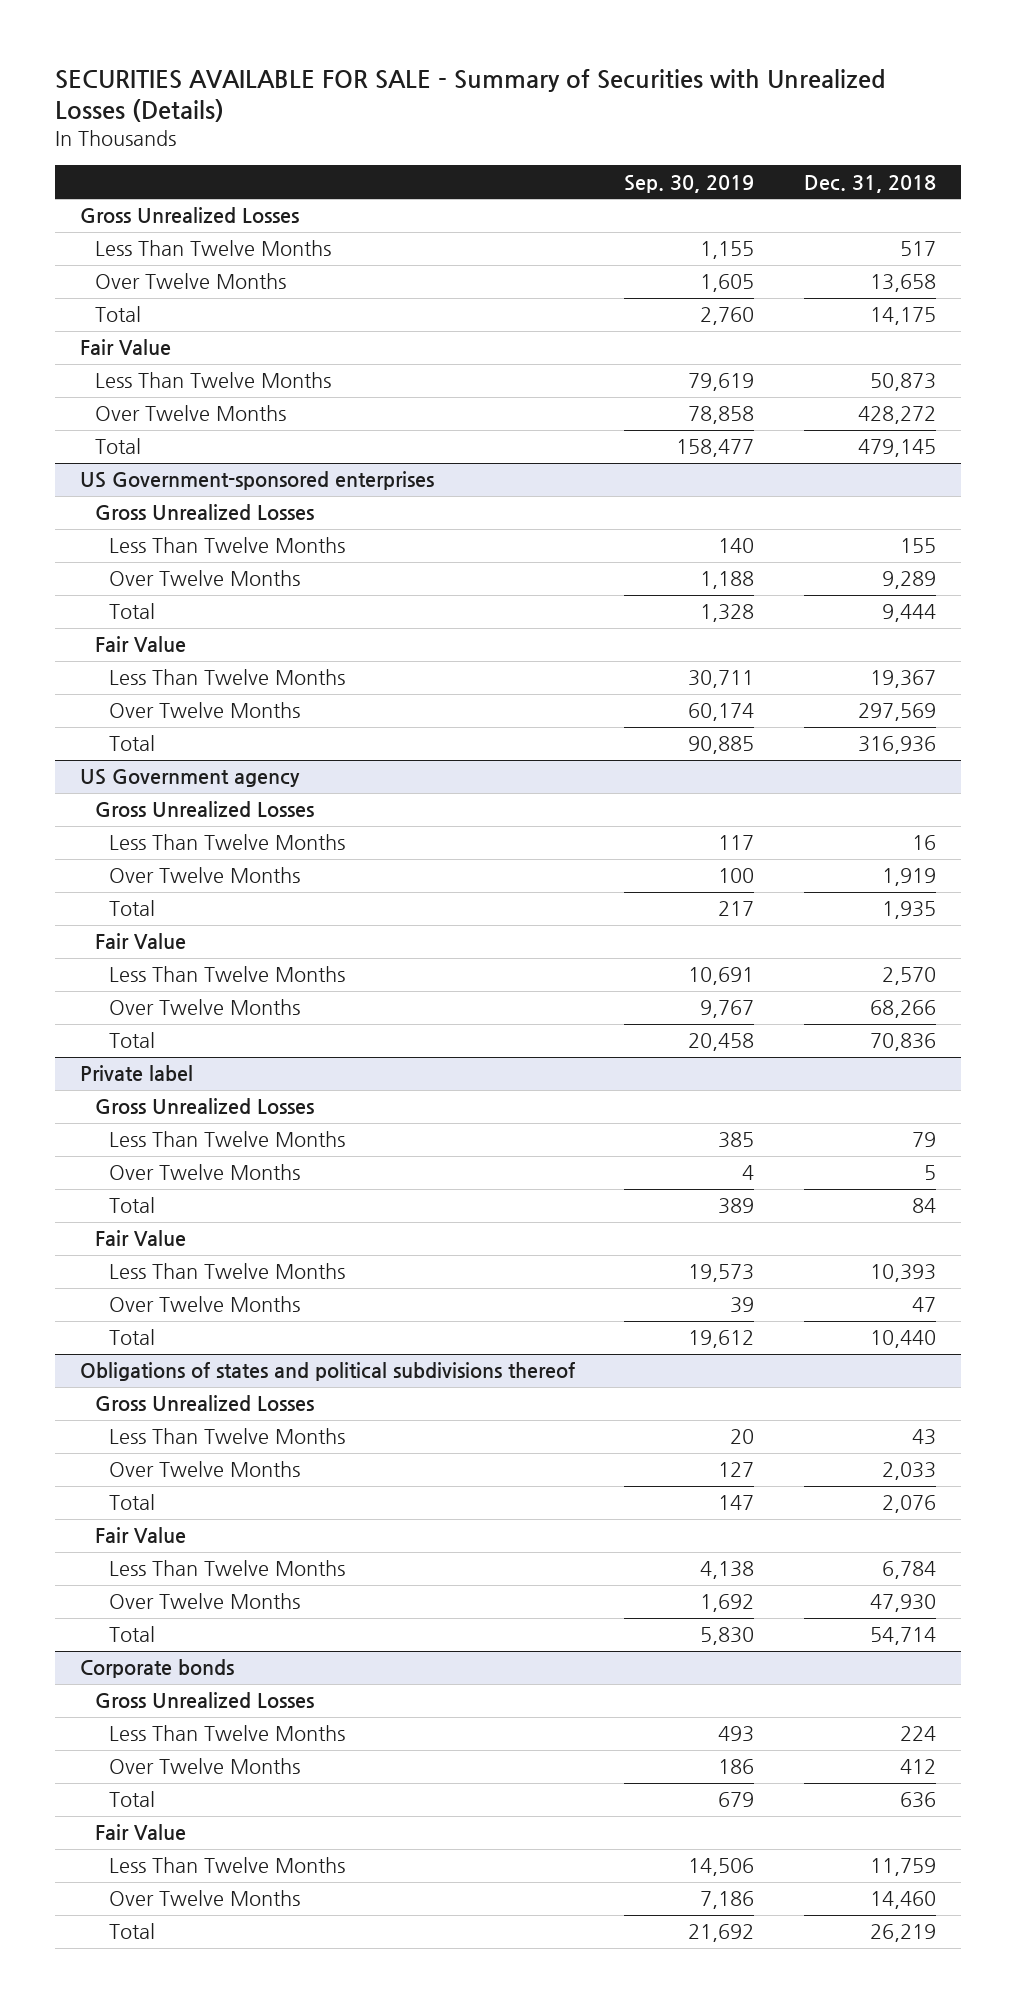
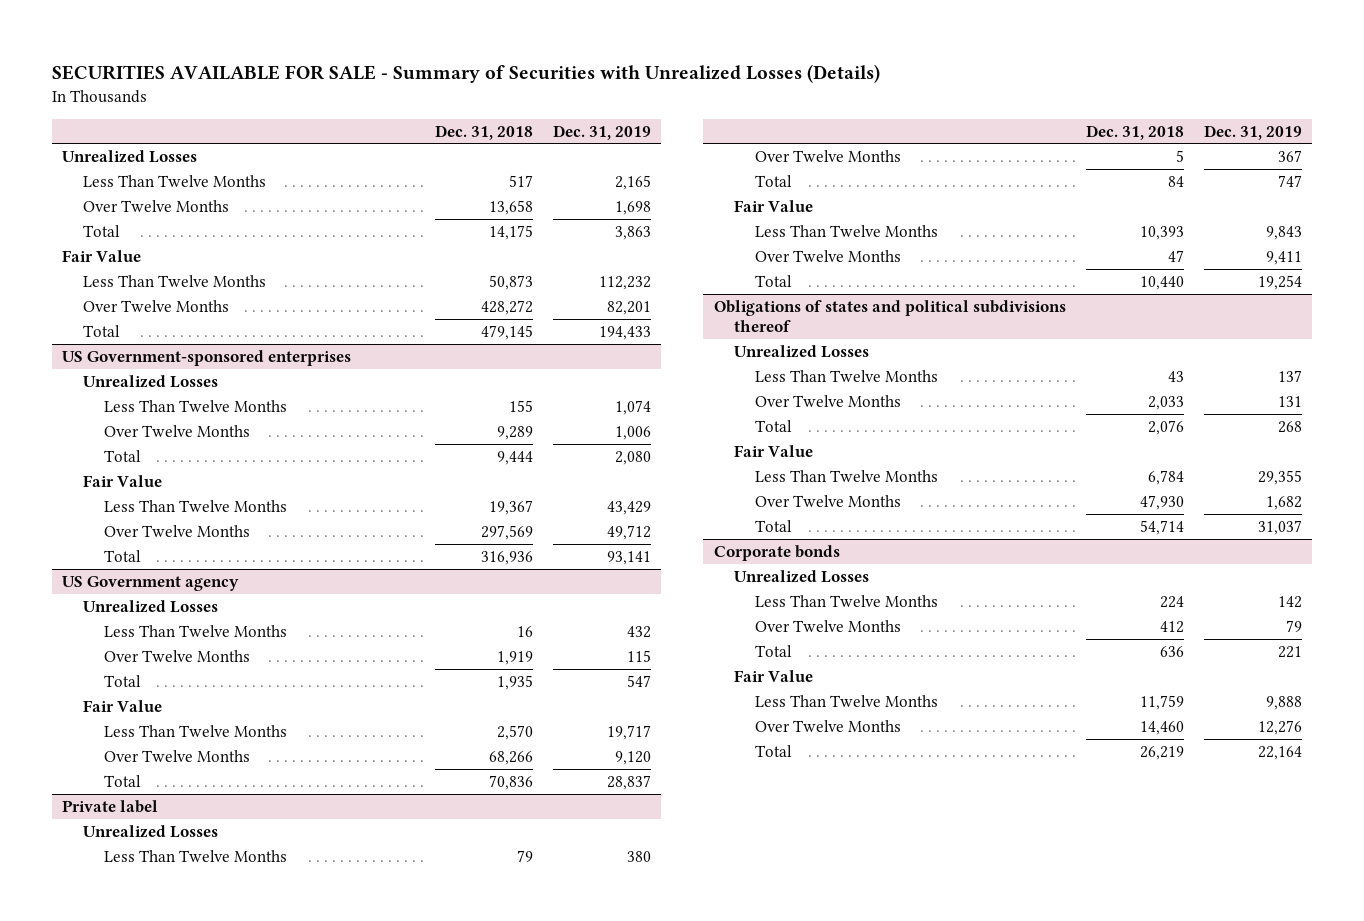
- | Sep. 30, 2019 | Dec. 31, 2018
+ | Dec. 31, 2018 | Dec. 31, 2019
- Gross Unrealized Losses
+ Unrealized Losses
@ US Government-sponsored enterprises
- Gross Unrealized Losses
+ Unrealized Losses
@ US Government agency
- Gross Unrealized Losses
+ Unrealized Losses
@ Private label
- Gross Unrealized Losses
+ Unrealized Losses
@ Obligations of states and political subdivisions thereof
- Gross Unrealized Losses
+ Unrealized Losses
@ Corporate bonds
- Gross Unrealized Losses
+ Unrealized Losses

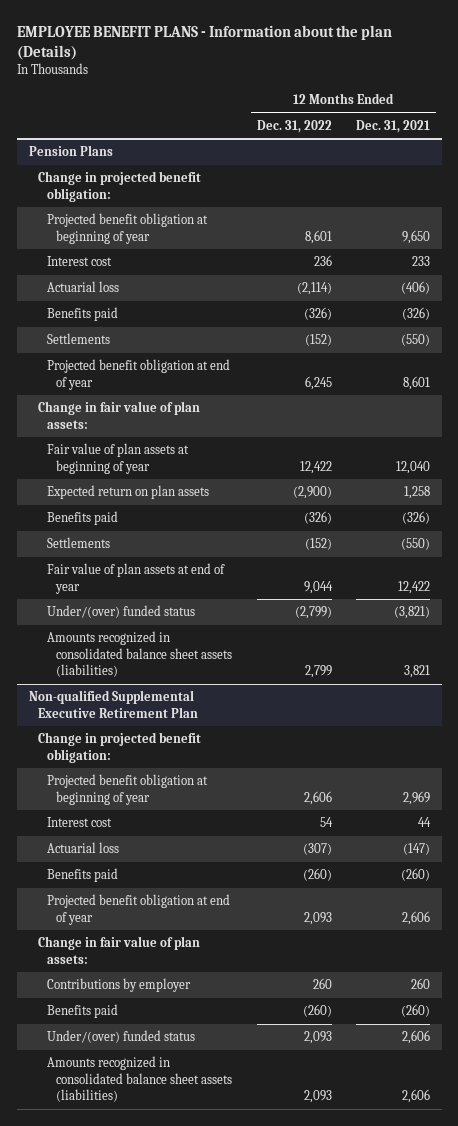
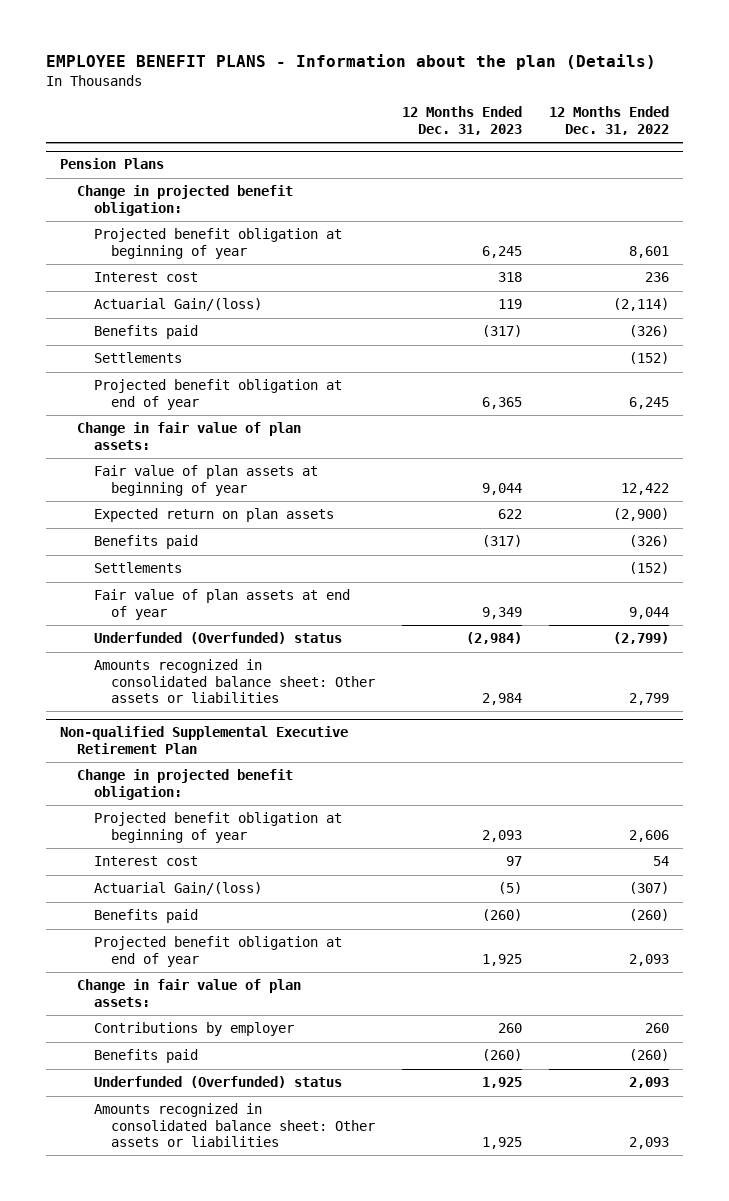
- | 12 Months Ended Dec. 31, 2022 | 12 Months Ended Dec. 31, 2021
+ | 12 Months Ended Dec. 31, 2023 | 12 Months Ended Dec. 31, 2022
@ Pension Plans
- Actuarial loss | (2,114) | (406)
+ Actuarial Gain/(loss) | 119 | (2,114)
- Under/(over) funded status | (2,799) | (3,821)
- Amounts recognized in consolidated balance sheet assets (liabilities) | 2,799 | 3,821
+ Underfunded (Overfunded) status | (2,984) | (2,799)
+ Amounts recognized in consolidated balance sheet: Other assets or liabilities | 2,984 | 2,799
@ Non-qualified Supplemental Executive Retirement Plan
- Actuarial loss | (307) | (147)
+ Actuarial Gain/(loss) | (5) | (307)
- Under/(over) funded status | 2,093 | 2,606
- Amounts recognized in consolidated balance sheet assets (liabilities) | 2,093 | 2,606
+ Underfunded (Overfunded) status | 1,925 | 2,093
+ Amounts recognized in consolidated balance sheet: Other assets or liabilities | 1,925 | 2,093

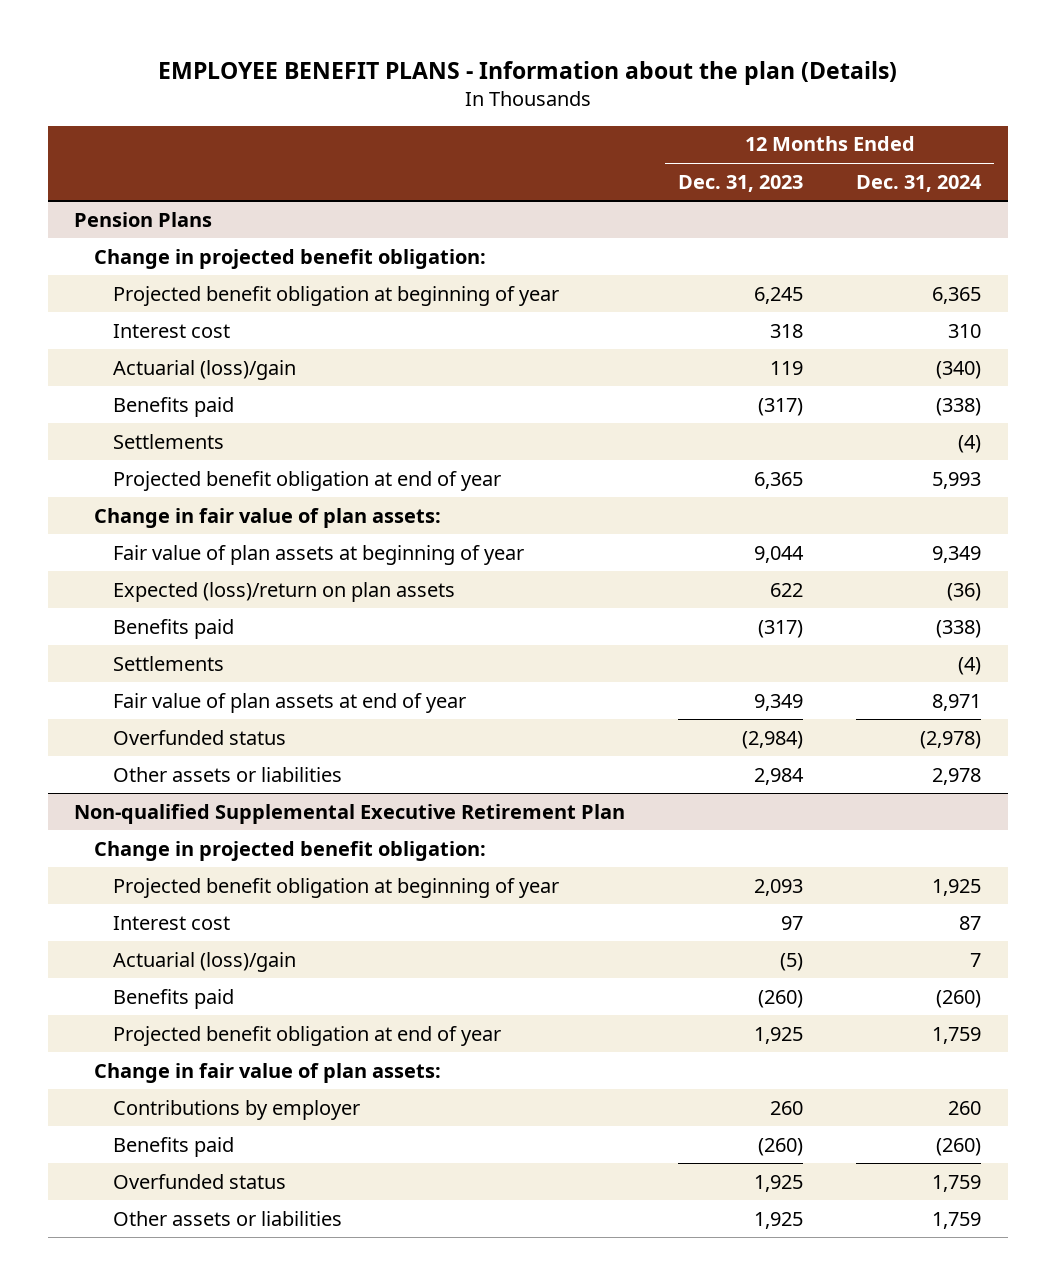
- | 12 Months Ended Dec. 31, 2023 | 12 Months Ended Dec. 31, 2022
+ | 12 Months Ended Dec. 31, 2023 | 12 Months Ended Dec. 31, 2024
@ Pension Plans
- Actuarial Gain/(loss) | 119 | (2,114)
+ Actuarial (loss)/gain | 119 | (340)
- Expected return on plan assets | 622 | (2,900)
+ Expected (loss)/return on plan assets | 622 | (36)
- Underfunded (Overfunded) status | (2,984) | (2,799)
- Amounts recognized in consolidated balance sheet: Other assets or liabilities | 2,984 | 2,799
+ Overfunded status | (2,984) | (2,978)
+ Other assets or liabilities | 2,984 | 2,978
@ Non-qualified Supplemental Executive Retirement Plan
- Actuarial Gain/(loss) | (5) | (307)
+ Actuarial (loss)/gain | (5) | 7
- Underfunded (Overfunded) status | 1,925 | 2,093
- Amounts recognized in consolidated balance sheet: Other assets or liabilities | 1,925 | 2,093
+ Overfunded status | 1,925 | 1,759
+ Other assets or liabilities | 1,925 | 1,759

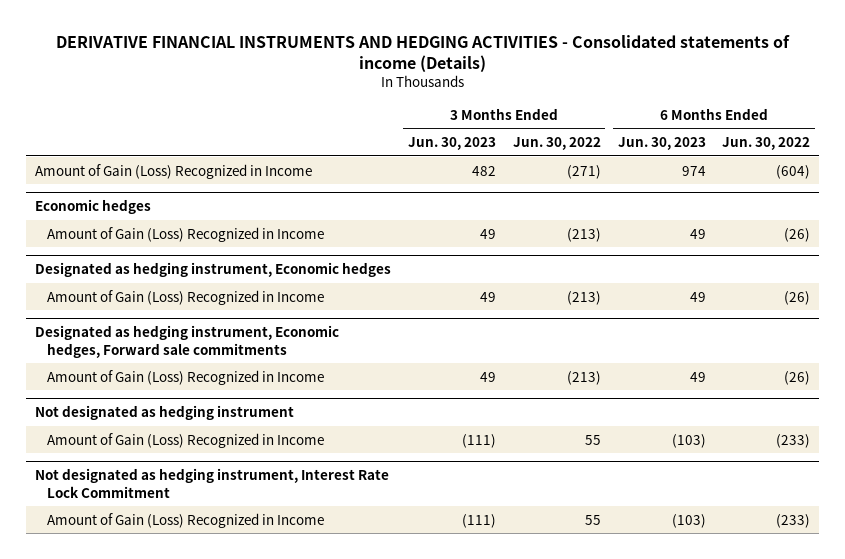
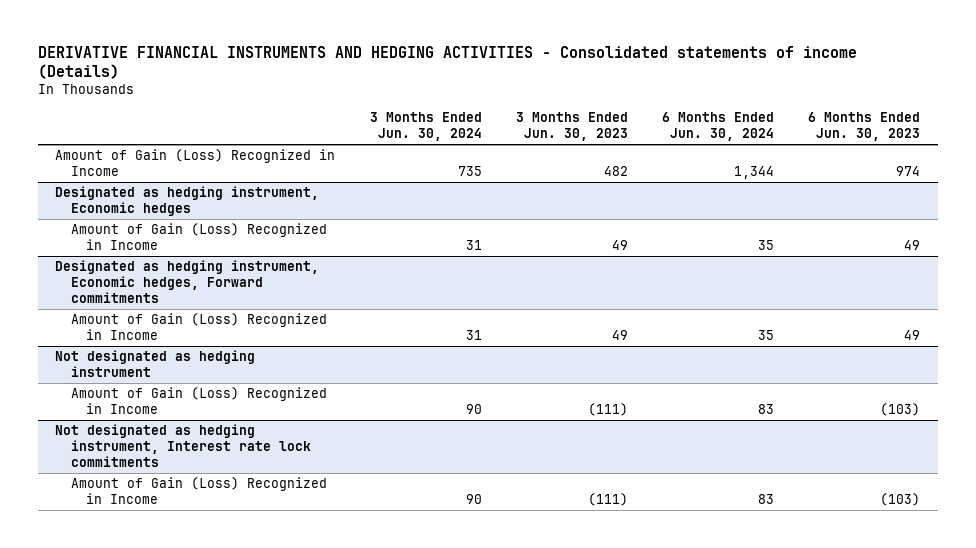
- | 3 Months Ended Jun. 30, 2023 | 3 Months Ended Jun. 30, 2022 | 6 Months Ended Jun. 30, 2023 | 6 Months Ended Jun. 30, 2022
+ | 3 Months Ended Jun. 30, 2024 | 3 Months Ended Jun. 30, 2023 | 6 Months Ended Jun. 30, 2024 | 6 Months Ended Jun. 30, 2023
- Economic hedges
- Amount of Gain (Loss) Recognized in Income | 49 | (213) | 49 | (26)
- Designated as hedging instrument, Economic hedges, Forward sale commitments
+ Designated as hedging instrument, Economic hedges, Forward commitments
- Not designated as hedging instrument, Interest Rate Lock Commitment
+ Not designated as hedging instrument, Interest rate lock commitments

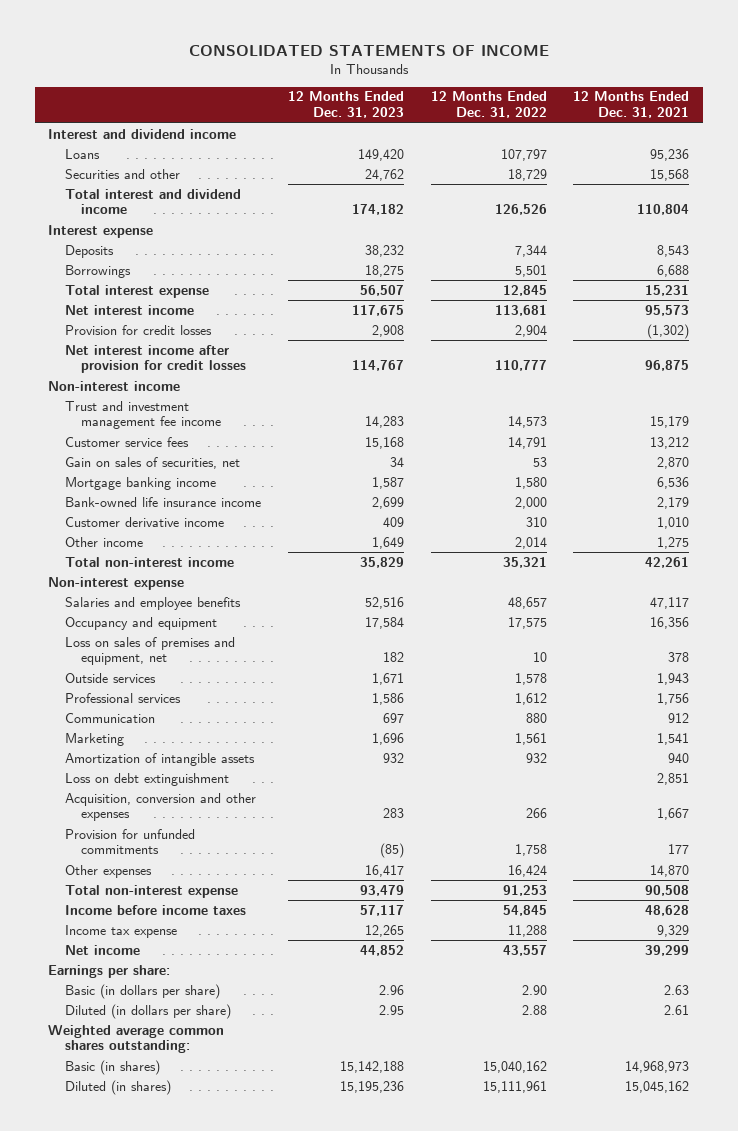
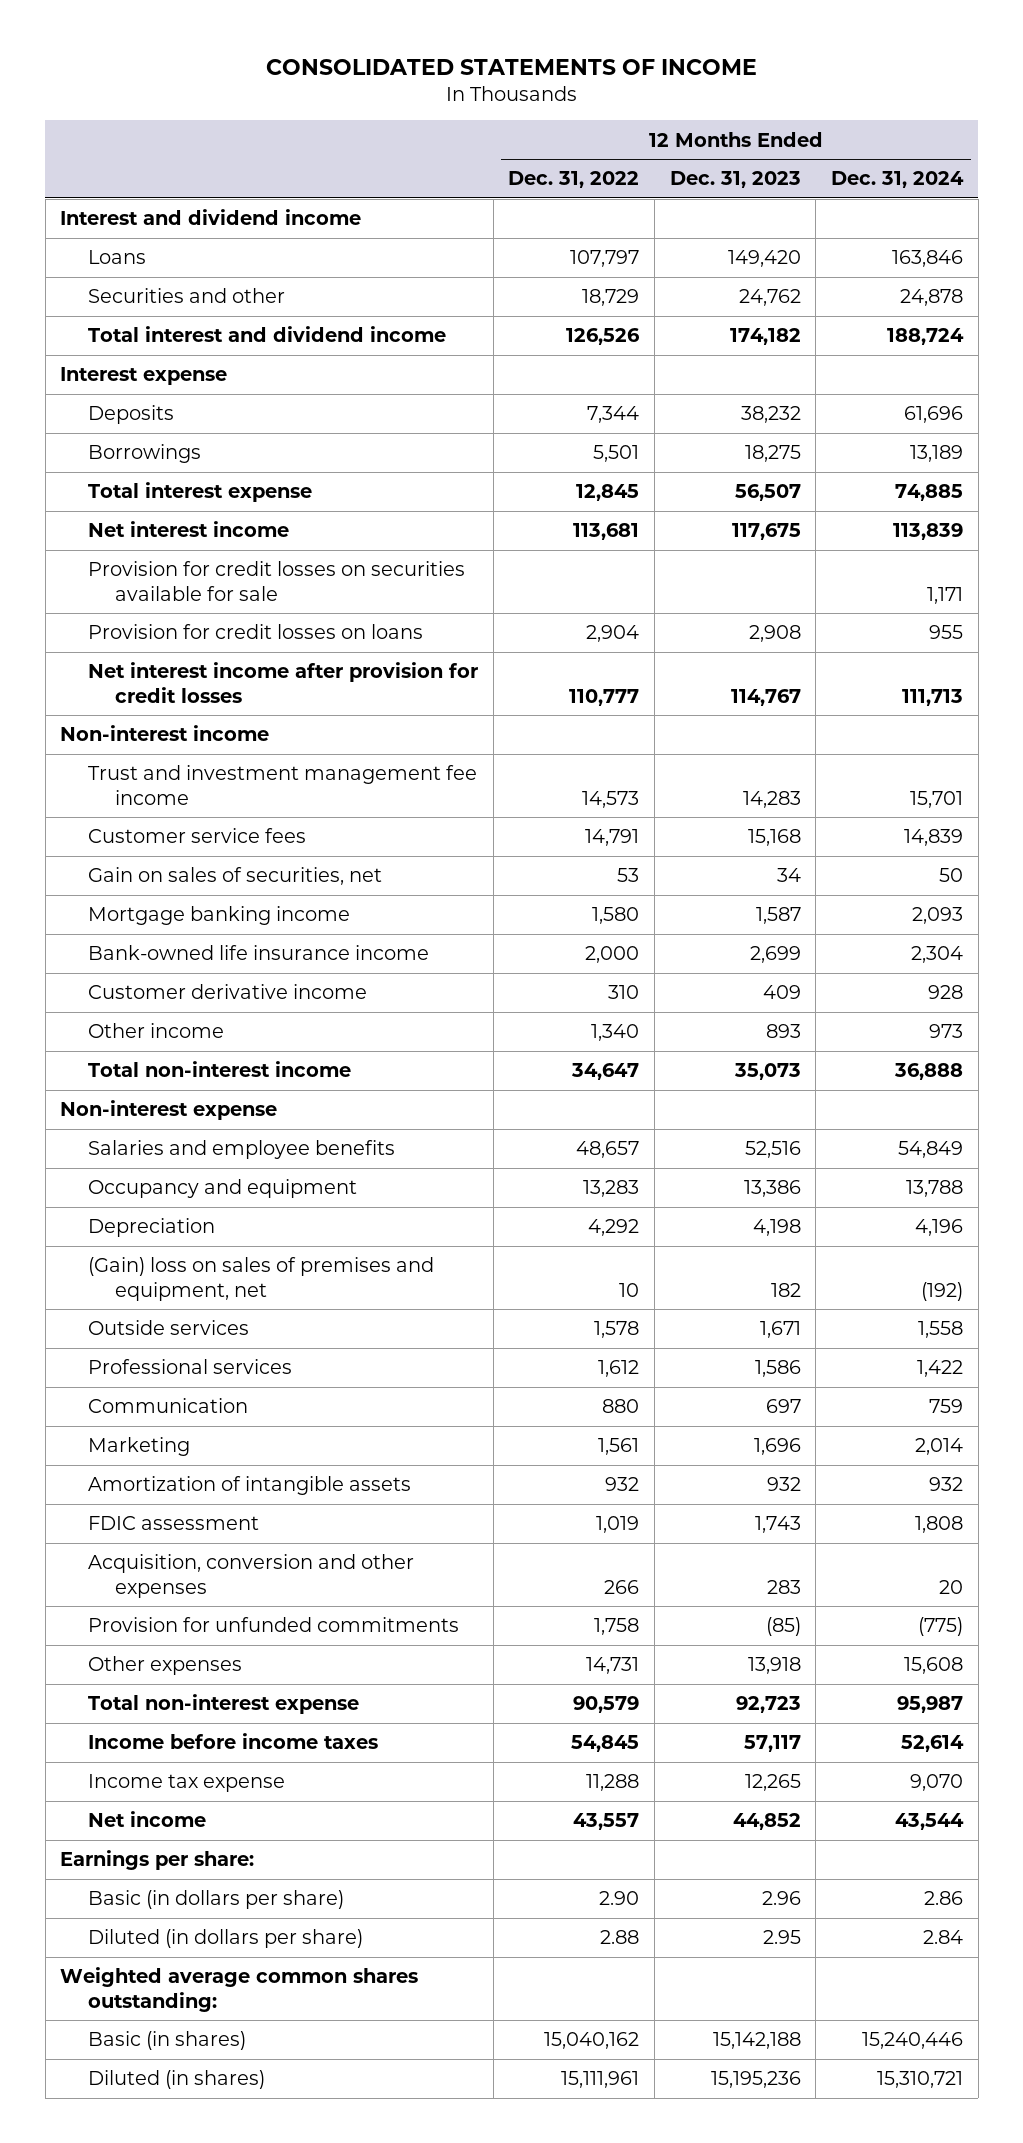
- | 12 Months Ended Dec. 31, 2023 | 12 Months Ended Dec. 31, 2022 | 12 Months Ended Dec. 31, 2021
+ | 12 Months Ended Dec. 31, 2022 | 12 Months Ended Dec. 31, 2023 | 12 Months Ended Dec. 31, 2024
- Provision for credit losses | 2,908 | 2,904 | (1,302)
+ Provision for credit losses on securities available for sale | | | 1,171
+ Provision for credit losses on loans | 2,904 | 2,908 | 955
- Other income | 1,649 | 2,014 | 1,275
- Total non-interest income | 35,829 | 35,321 | 42,261
+ Other income | 1,340 | 893 | 973
+ Total non-interest income | 34,647 | 35,073 | 36,888
- Occupancy and equipment | 17,584 | 17,575 | 16,356
- Loss on sales of premises and equipment, net | 182 | 10 | 378
+ Occupancy and equipment | 13,283 | 13,386 | 13,788
+ Depreciation | 4,292 | 4,198 | 4,196
+ (Gain) loss on sales of premises and equipment, net | 10 | 182 | (192)
- Loss on debt extinguishment | | | 2,851
+ FDIC assessment | 1,019 | 1,743 | 1,808
- Other expenses | 16,417 | 16,424 | 14,870
- Total non-interest expense | 93,479 | 91,253 | 90,508
+ Other expenses | 14,731 | 13,918 | 15,608
+ Total non-interest expense | 90,579 | 92,723 | 95,987

